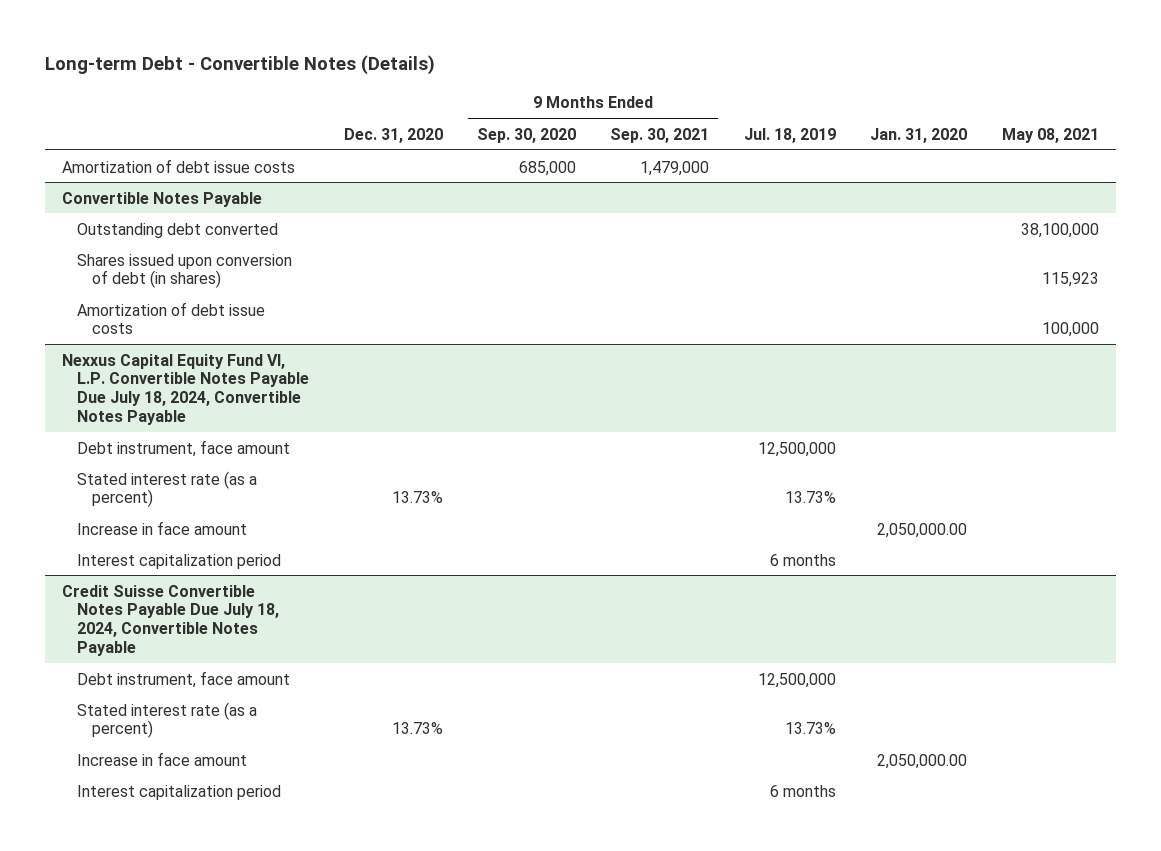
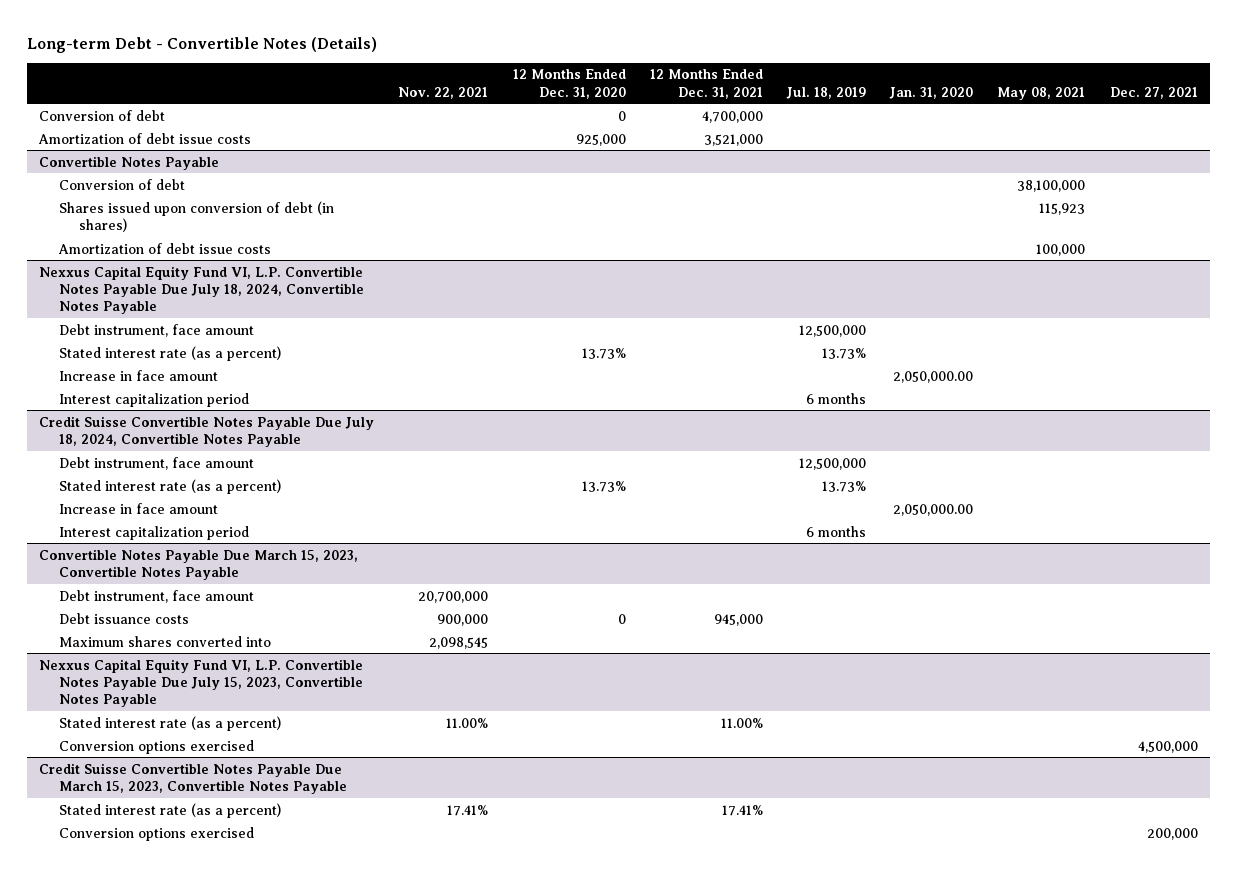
- | Dec. 31, 2020 | 9 Months Ended Sep. 30, 2020 | 9 Months Ended Sep. 30, 2021 | Jul. 18, 2019 | Jan. 31, 2020 | May 08, 2021
+ | Nov. 22, 2021 | 12 Months Ended Dec. 31, 2020 | 12 Months Ended Dec. 31, 2021 | Jul. 18, 2019 | Jan. 31, 2020 | May 08, 2021 | Dec. 27, 2021
+ Conversion of debt | | 0 | 4,700,000 | | | |
@ Convertible Notes Payable
- Outstanding debt converted | | | | | | 38,100,000
+ Conversion of debt | | | | | | 38,100,000 |
+ Convertible Notes Payable Due March 15, 2023, Convertible Notes Payable
+ Debt instrument, face amount | 20,700,000 | | | | | |
+ Debt issuance costs | 900,000 | 0 | 945,000 | | | |
+ Maximum shares converted into | 2,098,545 | | | | | |
+ Nexxus Capital Equity Fund VI, L.P. Convertible Notes Payable Due July 15, 2023, Convertible Notes Payable
+ Stated interest rate (as a percent) | 11.00% | | 11.00% | | | |
+ Conversion options exercised | | | | | | | 4,500,000
+ Credit Suisse Convertible Notes Payable Due March 15, 2023, Convertible Notes Payable
+ Stated interest rate (as a percent) | 17.41% | | 17.41% | | | |
+ Conversion options exercised | | | | | | | 200,000

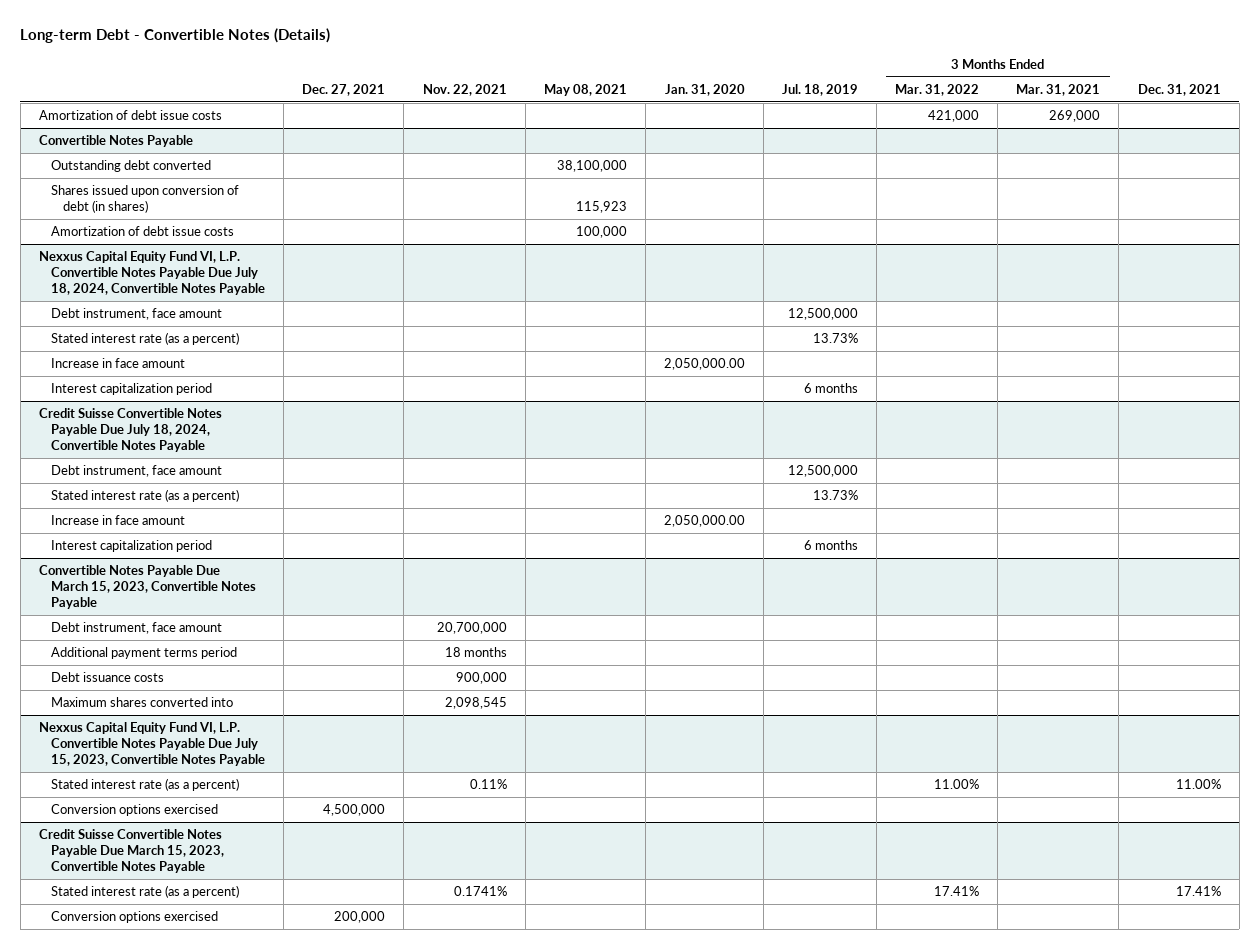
- | Nov. 22, 2021 | 12 Months Ended Dec. 31, 2020 | 12 Months Ended Dec. 31, 2021 | Jul. 18, 2019 | Jan. 31, 2020 | May 08, 2021 | Dec. 27, 2021
+ | Dec. 27, 2021 | Nov. 22, 2021 | May 08, 2021 | Jan. 31, 2020 | Jul. 18, 2019 | 3 Months Ended Mar. 31, 2022 | 3 Months Ended Mar. 31, 2021 | Dec. 31, 2021
- Conversion of debt | | 0 | 4,700,000 | | | |
@ Convertible Notes Payable
- Conversion of debt | | | | | | 38,100,000 |
+ Outstanding debt converted | | | 38,100,000 | | | | |
@ Convertible Notes Payable Due March 15, 2023, Convertible Notes Payable
+ Additional payment terms period | | 18 months | | | | | |
@ Nexxus Capital Equity Fund VI, L.P. Convertible Notes Payable Due July 15, 2023, Convertible Notes Payable
- Stated interest rate (as a percent) | 11.00% | | 11.00% | | | |
+ Stated interest rate (as a percent) | | 0.11% | | | | 11.00% | | 11.00%
@ Credit Suisse Convertible Notes Payable Due March 15, 2023, Convertible Notes Payable
- Stated interest rate (as a percent) | 17.41% | | 17.41% | | | |
+ Stated interest rate (as a percent) | | 0.1741% | | | | 17.41% | | 17.41%

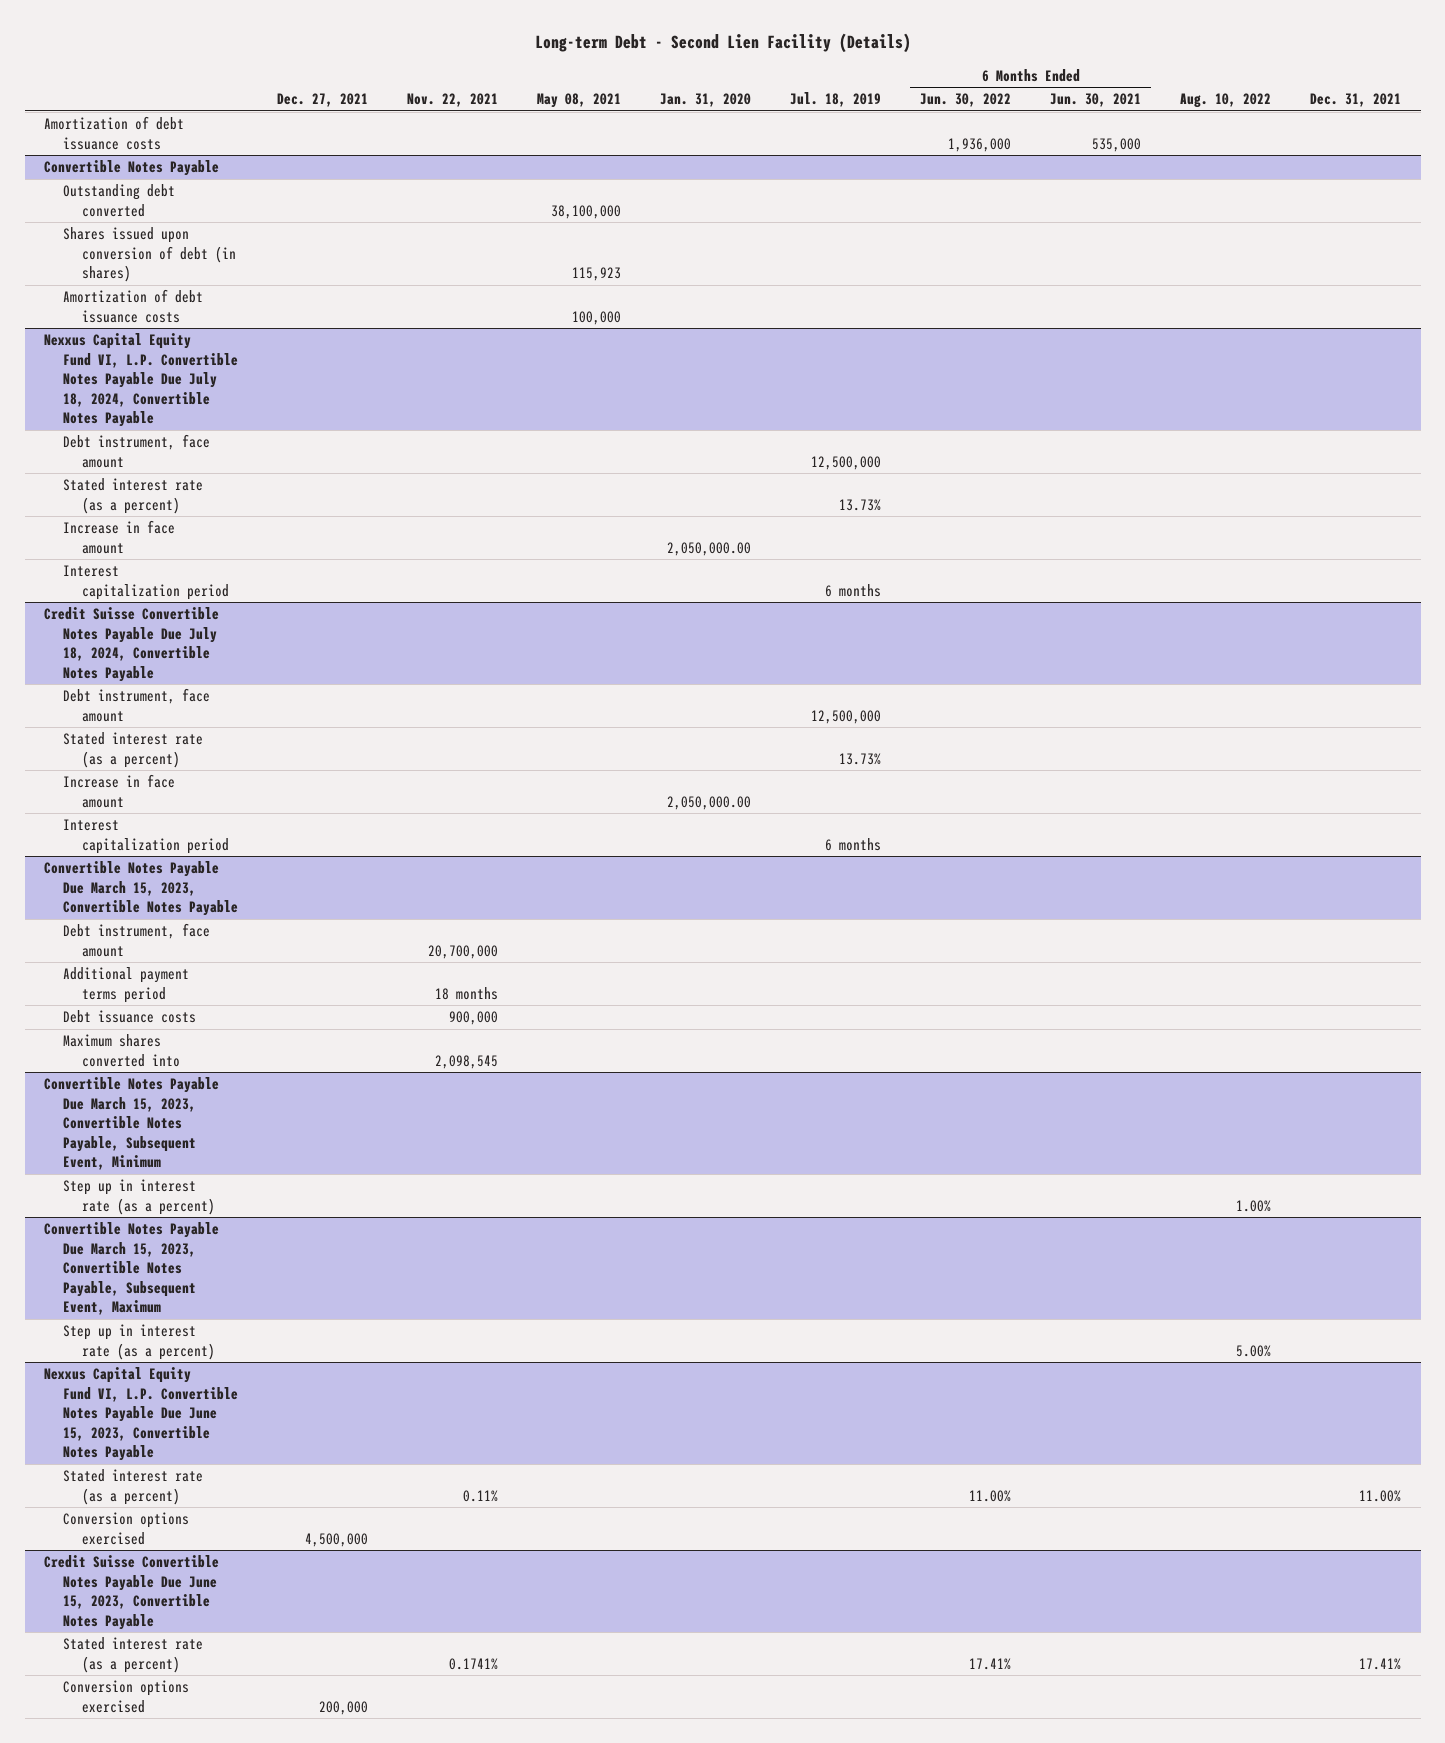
- Long-term Debt - Convertible Notes (Details)
+ Long-term Debt - Second Lien Facility (Details)
- | Dec. 27, 2021 | Nov. 22, 2021 | May 08, 2021 | Jan. 31, 2020 | Jul. 18, 2019 | 3 Months Ended Mar. 31, 2022 | 3 Months Ended Mar. 31, 2021 | Dec. 31, 2021
+ | Dec. 27, 2021 | Nov. 22, 2021 | May 08, 2021 | Jan. 31, 2020 | Jul. 18, 2019 | 6 Months Ended Jun. 30, 2022 | 6 Months Ended Jun. 30, 2021 | Aug. 10, 2022 | Dec. 31, 2021
- Amortization of debt issue costs | | | | | | 421,000 | 269,000 |
+ Amortization of debt issuance costs | | | | | | 1,936,000 | 535,000 | |
@ Convertible Notes Payable
- Amortization of debt issue costs | | | 100,000 | | | | |
+ Amortization of debt issuance costs | | | 100,000 | | | | | |
- Nexxus Capital Equity Fund VI, L.P. Convertible Notes Payable Due July 15, 2023, Convertible Notes Payable
+ Convertible Notes Payable Due March 15, 2023, Convertible Notes Payable, Subsequent Event, Minimum
+ Step up in interest rate (as a percent) | | | | | | | | 1.00% |
+ Convertible Notes Payable Due March 15, 2023, Convertible Notes Payable, Subsequent Event, Maximum
+ Step up in interest rate (as a percent) | | | | | | | | 5.00% |
+ Nexxus Capital Equity Fund VI, L.P. Convertible Notes Payable Due June 15, 2023, Convertible Notes Payable
- Credit Suisse Convertible Notes Payable Due March 15, 2023, Convertible Notes Payable
+ Credit Suisse Convertible Notes Payable Due June 15, 2023, Convertible Notes Payable

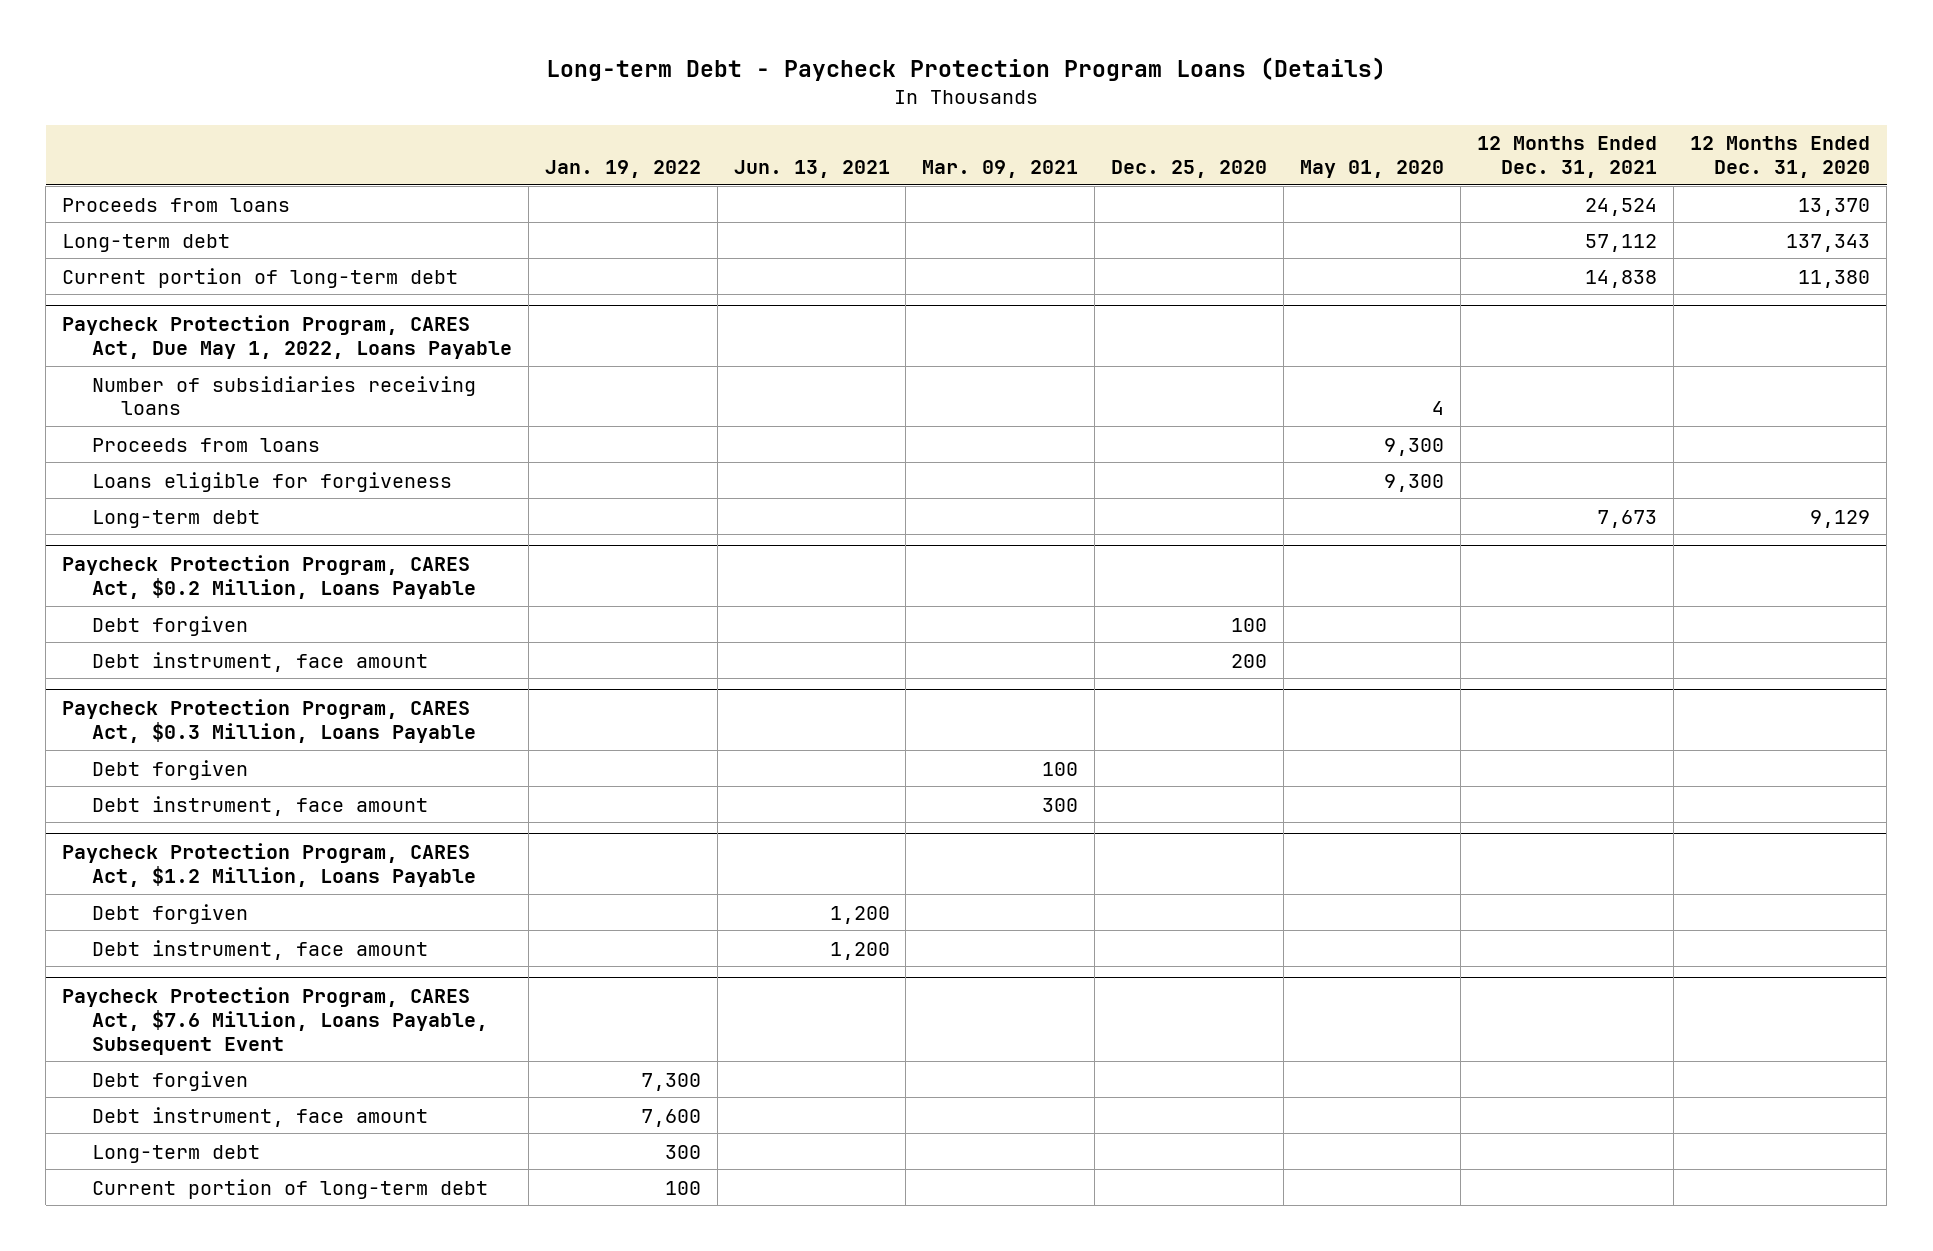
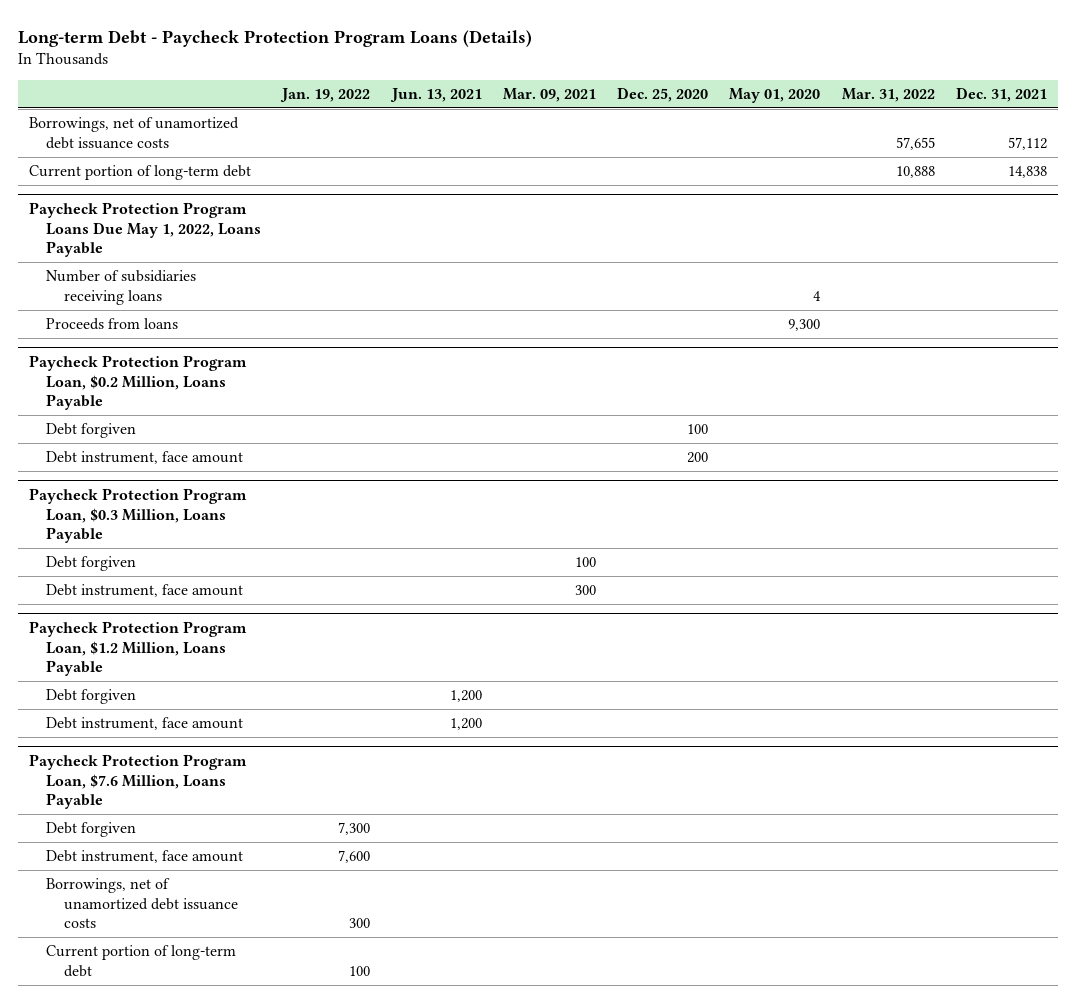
- | Jan. 19, 2022 | Jun. 13, 2021 | Mar. 09, 2021 | Dec. 25, 2020 | May 01, 2020 | 12 Months Ended Dec. 31, 2021 | 12 Months Ended Dec. 31, 2020
+ | Jan. 19, 2022 | Jun. 13, 2021 | Mar. 09, 2021 | Dec. 25, 2020 | May 01, 2020 | Mar. 31, 2022 | Dec. 31, 2021
- Proceeds from loans | | | | | | 24,524 | 13,370
- Long-term debt | | | | | | 57,112 | 137,343
+ Borrowings, net of unamortized debt issuance costs | | | | | | 57,655 | 57,112
- Paycheck Protection Program, CARES Act, Due May 1, 2022, Loans Payable
+ Paycheck Protection Program Loans Due May 1, 2022, Loans Payable
- Loans eligible for forgiveness | | | | | 9,300 | |
- Long-term debt | | | | | | 7,673 | 9,129
- Paycheck Protection Program, CARES Act, $0.2 Million, Loans Payable
+ Paycheck Protection Program Loan, $0.2 Million, Loans Payable
- Paycheck Protection Program, CARES Act, $0.3 Million, Loans Payable
+ Paycheck Protection Program Loan, $0.3 Million, Loans Payable
- Paycheck Protection Program, CARES Act, $1.2 Million, Loans Payable
+ Paycheck Protection Program Loan, $1.2 Million, Loans Payable
- Paycheck Protection Program, CARES Act, $7.6 Million, Loans Payable, Subsequent Event
+ Paycheck Protection Program Loan, $7.6 Million, Loans Payable
- Long-term debt | 300 | | | | | |
+ Borrowings, net of unamortized debt issuance costs | 300 | | | | | |

